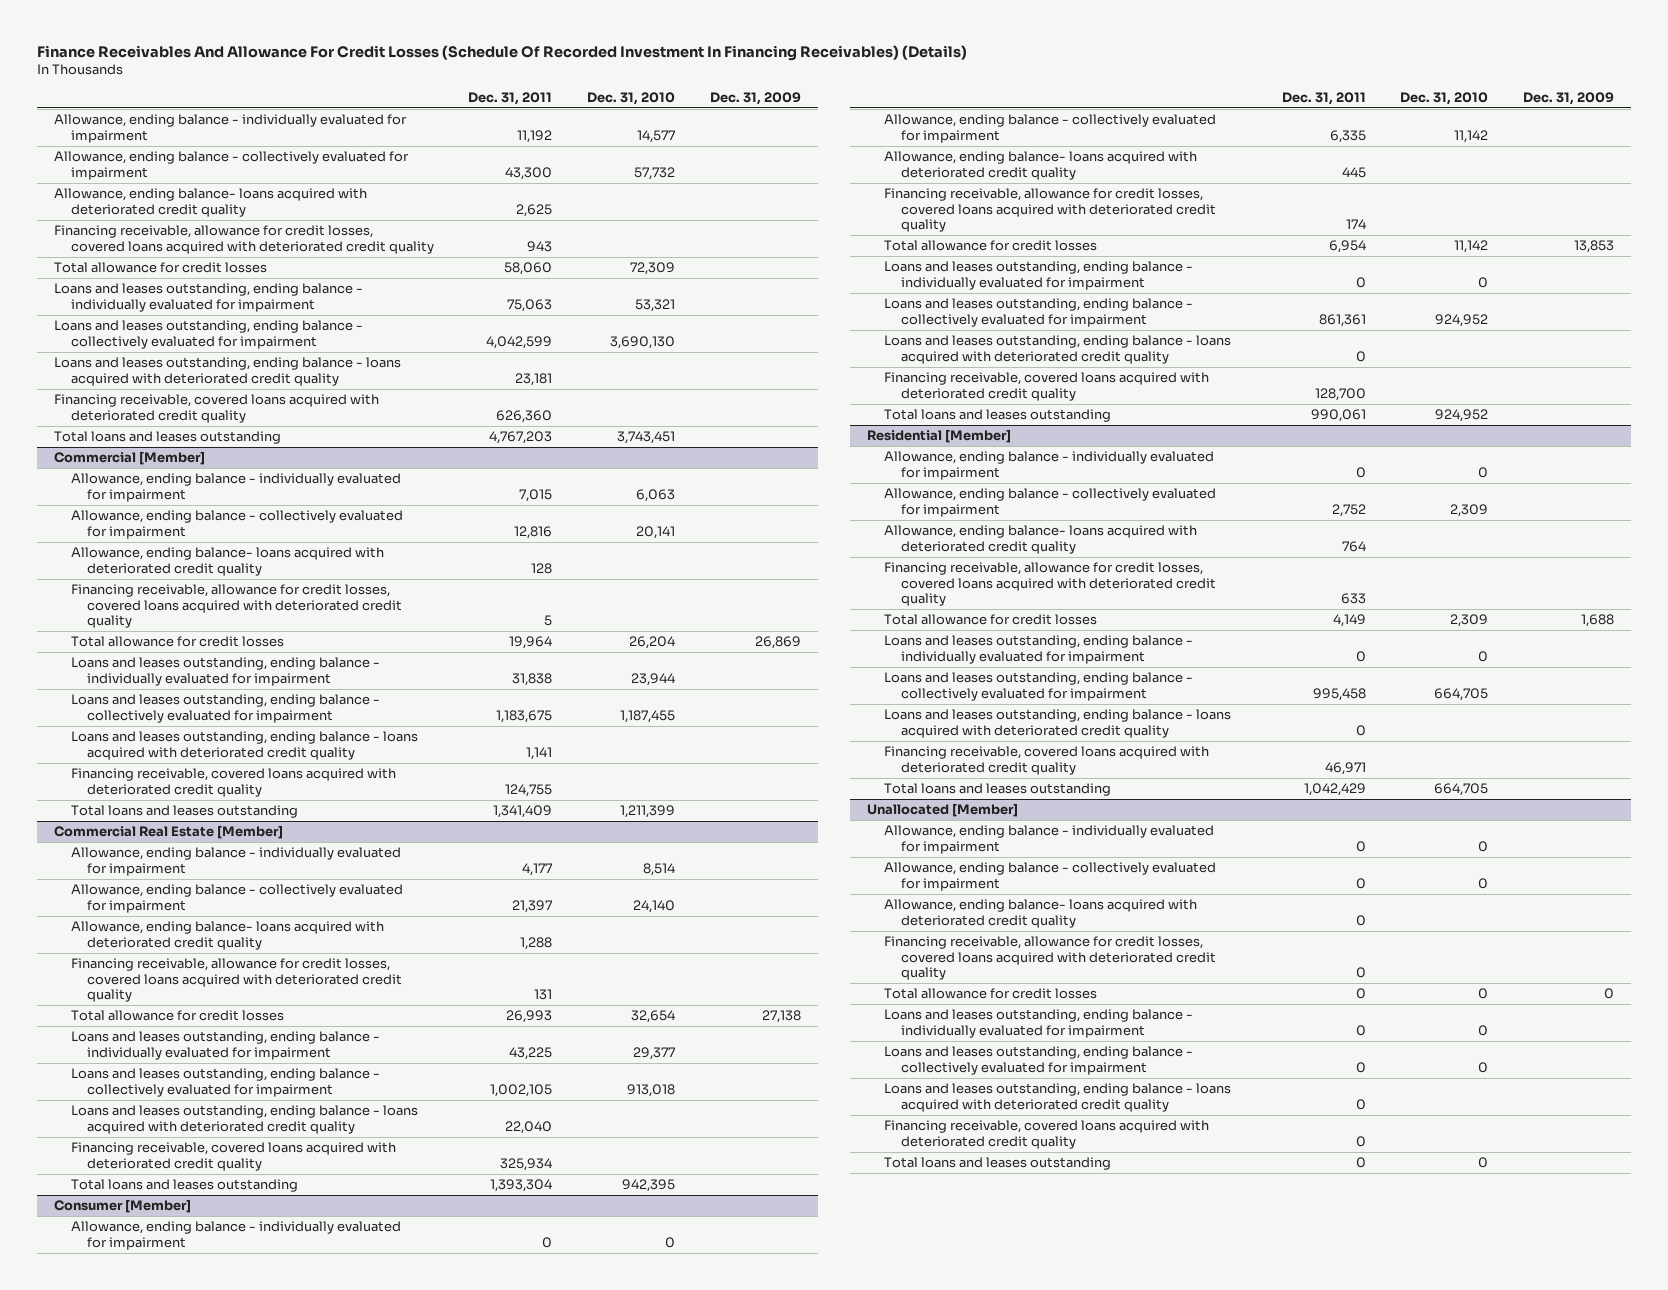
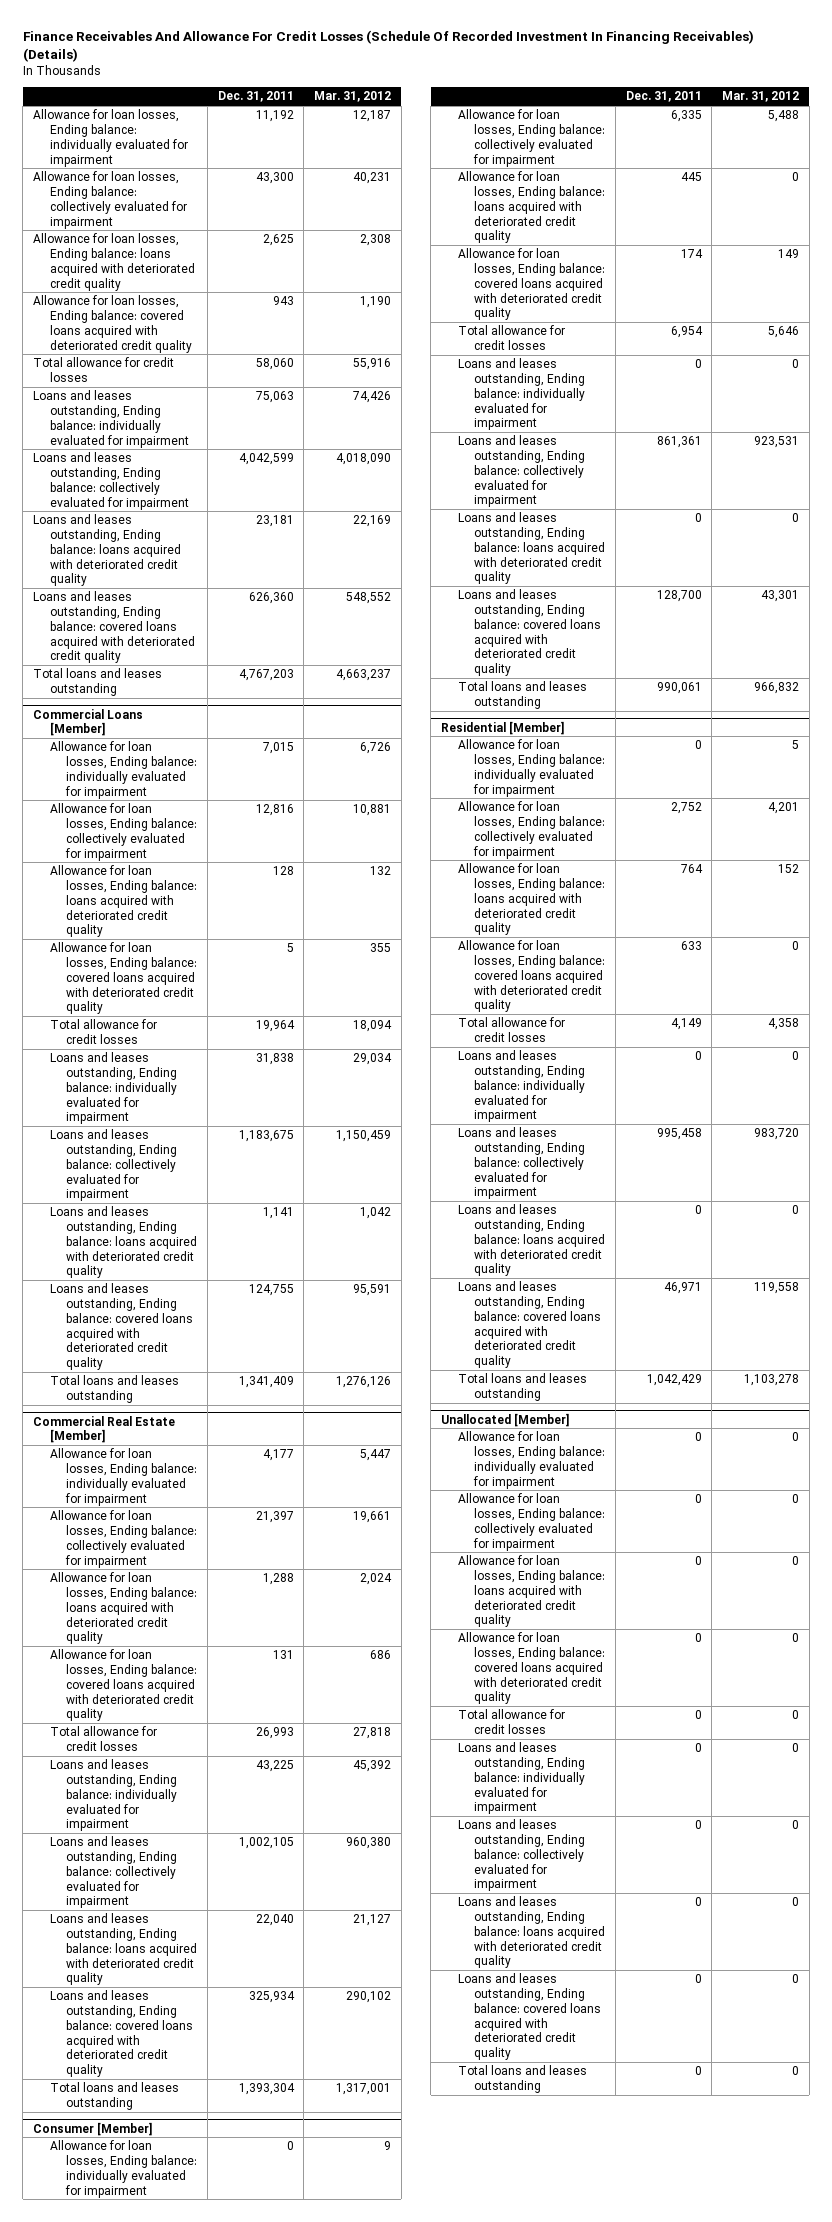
- | Dec. 31, 2011 | Dec. 31, 2010 | Dec. 31, 2009
+ | Dec. 31, 2011 | Mar. 31, 2012
- Allowance, ending balance - individually evaluated for impairment | 11,192 | 14,577 |
- Allowance, ending balance - collectively evaluated for impairment | 43,300 | 57,732 |
- Allowance, ending balance- loans acquired with deteriorated credit quality | 2,625 | |
- Financing receivable, allowance for credit losses, covered loans acquired with deteriorated credit quality | 943 | |
+ Allowance for loan losses, Ending balance: individually evaluated for impairment | 11,192 | 12,187
+ Allowance for loan losses, Ending balance: collectively evaluated for impairment | 43,300 | 40,231
+ Allowance for loan losses, Ending balance: loans acquired with deteriorated credit quality | 2,625 | 2,308
+ Allowance for loan losses, Ending balance: covered loans acquired with deteriorated credit quality | 943 | 1,190
- Loans and leases outstanding, ending balance - individually evaluated for impairment | 75,063 | 53,321 |
- Loans and leases outstanding, ending balance - collectively evaluated for impairment | 4,042,599 | 3,690,130 |
- Loans and leases outstanding, ending balance - loans acquired with deteriorated credit quality | 23,181 | |
- Financing receivable, covered loans acquired with deteriorated credit quality | 626,360 | |
+ Loans and leases outstanding, Ending balance: individually evaluated for impairment | 75,063 | 74,426
+ Loans and leases outstanding, Ending balance: collectively evaluated for impairment | 4,042,599 | 4,018,090
+ Loans and leases outstanding, Ending balance: loans acquired with deteriorated credit quality | 23,181 | 22,169
+ Loans and leases outstanding, Ending balance: covered loans acquired with deteriorated credit quality | 626,360 | 548,552
- Commercial [Member]
- Allowance, ending balance - individually evaluated for impairment | 7,015 | 6,063 |
- Allowance, ending balance - collectively evaluated for impairment | 12,816 | 20,141 |
- Allowance, ending balance- loans acquired with deteriorated credit quality | 128 | |
- Financing receivable, allowance for credit losses, covered loans acquired with deteriorated credit quality | 5 | |
+ Commercial Loans [Member]
+ Allowance for loan losses, Ending balance: individually evaluated for impairment | 7,015 | 6,726
+ Allowance for loan losses, Ending balance: collectively evaluated for impairment | 12,816 | 10,881
+ Allowance for loan losses, Ending balance: loans acquired with deteriorated credit quality | 128 | 132
+ Allowance for loan losses, Ending balance: covered loans acquired with deteriorated credit quality | 5 | 355
- Loans and leases outstanding, ending balance - individually evaluated for impairment | 31,838 | 23,944 |
- Loans and leases outstanding, ending balance - collectively evaluated for impairment | 1,183,675 | 1,187,455 |
- Loans and leases outstanding, ending balance - loans acquired with deteriorated credit quality | 1,141 | |
- Financing receivable, covered loans acquired with deteriorated credit quality | 124,755 | |
+ Loans and leases outstanding, Ending balance: individually evaluated for impairment | 31,838 | 29,034
+ Loans and leases outstanding, Ending balance: collectively evaluated for impairment | 1,183,675 | 1,150,459
+ Loans and leases outstanding, Ending balance: loans acquired with deteriorated credit quality | 1,141 | 1,042
+ Loans and leases outstanding, Ending balance: covered loans acquired with deteriorated credit quality | 124,755 | 95,591
@ Commercial Real Estate [Member]
- Allowance, ending balance - individually evaluated for impairment | 4,177 | 8,514 |
- Allowance, ending balance - collectively evaluated for impairment | 21,397 | 24,140 |
- Allowance, ending balance- loans acquired with deteriorated credit quality | 1,288 | |
- Financing receivable, allowance for credit losses, covered loans acquired with deteriorated credit quality | 131 | |
+ Allowance for loan losses, Ending balance: individually evaluated for impairment | 4,177 | 5,447
+ Allowance for loan losses, Ending balance: collectively evaluated for impairment | 21,397 | 19,661
+ Allowance for loan losses, Ending balance: loans acquired with deteriorated credit quality | 1,288 | 2,024
+ Allowance for loan losses, Ending balance: covered loans acquired with deteriorated credit quality | 131 | 686
- Loans and leases outstanding, ending balance - individually evaluated for impairment | 43,225 | 29,377 |
- Loans and leases outstanding, ending balance - collectively evaluated for impairment | 1,002,105 | 913,018 |
- Loans and leases outstanding, ending balance - loans acquired with deteriorated credit quality | 22,040 | |
- Financing receivable, covered loans acquired with deteriorated credit quality | 325,934 | |
+ Loans and leases outstanding, Ending balance: individually evaluated for impairment | 43,225 | 45,392
+ Loans and leases outstanding, Ending balance: collectively evaluated for impairment | 1,002,105 | 960,380
+ Loans and leases outstanding, Ending balance: loans acquired with deteriorated credit quality | 22,040 | 21,127
+ Loans and leases outstanding, Ending balance: covered loans acquired with deteriorated credit quality | 325,934 | 290,102
@ Consumer [Member]
- Allowance, ending balance - individually evaluated for impairment | 0 | 0 |
- Allowance, ending balance - collectively evaluated for impairment | 6,335 | 11,142 |
- Allowance, ending balance- loans acquired with deteriorated credit quality | 445 | |
- Financing receivable, allowance for credit losses, covered loans acquired with deteriorated credit quality | 174 | |
+ Allowance for loan losses, Ending balance: individually evaluated for impairment | 0 | 9
+ Allowance for loan losses, Ending balance: collectively evaluated for impairment | 6,335 | 5,488
+ Allowance for loan losses, Ending balance: loans acquired with deteriorated credit quality | 445 | 0
+ Allowance for loan losses, Ending balance: covered loans acquired with deteriorated credit quality | 174 | 149
- Loans and leases outstanding, ending balance - individually evaluated for impairment | 0 | 0 |
- Loans and leases outstanding, ending balance - collectively evaluated for impairment | 861,361 | 924,952 |
- Loans and leases outstanding, ending balance - loans acquired with deteriorated credit quality | 0 | |
- Financing receivable, covered loans acquired with deteriorated credit quality | 128,700 | |
+ Loans and leases outstanding, Ending balance: individually evaluated for impairment | 0 | 0
+ Loans and leases outstanding, Ending balance: collectively evaluated for impairment | 861,361 | 923,531
+ Loans and leases outstanding, Ending balance: loans acquired with deteriorated credit quality | 0 | 0
+ Loans and leases outstanding, Ending balance: covered loans acquired with deteriorated credit quality | 128,700 | 43,301
@ Residential [Member]
- Allowance, ending balance - individually evaluated for impairment | 0 | 0 |
- Allowance, ending balance - collectively evaluated for impairment | 2,752 | 2,309 |
- Allowance, ending balance- loans acquired with deteriorated credit quality | 764 | |
- Financing receivable, allowance for credit losses, covered loans acquired with deteriorated credit quality | 633 | |
+ Allowance for loan losses, Ending balance: individually evaluated for impairment | 0 | 5
+ Allowance for loan losses, Ending balance: collectively evaluated for impairment | 2,752 | 4,201
+ Allowance for loan losses, Ending balance: loans acquired with deteriorated credit quality | 764 | 152
+ Allowance for loan losses, Ending balance: covered loans acquired with deteriorated credit quality | 633 | 0
- Loans and leases outstanding, ending balance - individually evaluated for impairment | 0 | 0 |
- Loans and leases outstanding, ending balance - collectively evaluated for impairment | 995,458 | 664,705 |
- Loans and leases outstanding, ending balance - loans acquired with deteriorated credit quality | 0 | |
- Financing receivable, covered loans acquired with deteriorated credit quality | 46,971 | |
+ Loans and leases outstanding, Ending balance: individually evaluated for impairment | 0 | 0
+ Loans and leases outstanding, Ending balance: collectively evaluated for impairment | 995,458 | 983,720
+ Loans and leases outstanding, Ending balance: loans acquired with deteriorated credit quality | 0 | 0
+ Loans and leases outstanding, Ending balance: covered loans acquired with deteriorated credit quality | 46,971 | 119,558
@ Unallocated [Member]
- Allowance, ending balance - individually evaluated for impairment | 0 | 0 |
- Allowance, ending balance - collectively evaluated for impairment | 0 | 0 |
- Allowance, ending balance- loans acquired with deteriorated credit quality | 0 | |
- Financing receivable, allowance for credit losses, covered loans acquired with deteriorated credit quality | 0 | |
+ Allowance for loan losses, Ending balance: individually evaluated for impairment | 0 | 0
+ Allowance for loan losses, Ending balance: collectively evaluated for impairment | 0 | 0
+ Allowance for loan losses, Ending balance: loans acquired with deteriorated credit quality | 0 | 0
+ Allowance for loan losses, Ending balance: covered loans acquired with deteriorated credit quality | 0 | 0
- Loans and leases outstanding, ending balance - individually evaluated for impairment | 0 | 0 |
- Loans and leases outstanding, ending balance - collectively evaluated for impairment | 0 | 0 |
- Loans and leases outstanding, ending balance - loans acquired with deteriorated credit quality | 0 | |
- Financing receivable, covered loans acquired with deteriorated credit quality | 0 | |
+ Loans and leases outstanding, Ending balance: individually evaluated for impairment | 0 | 0
+ Loans and leases outstanding, Ending balance: collectively evaluated for impairment | 0 | 0
+ Loans and leases outstanding, Ending balance: loans acquired with deteriorated credit quality | 0 | 0
+ Loans and leases outstanding, Ending balance: covered loans acquired with deteriorated credit quality | 0 | 0

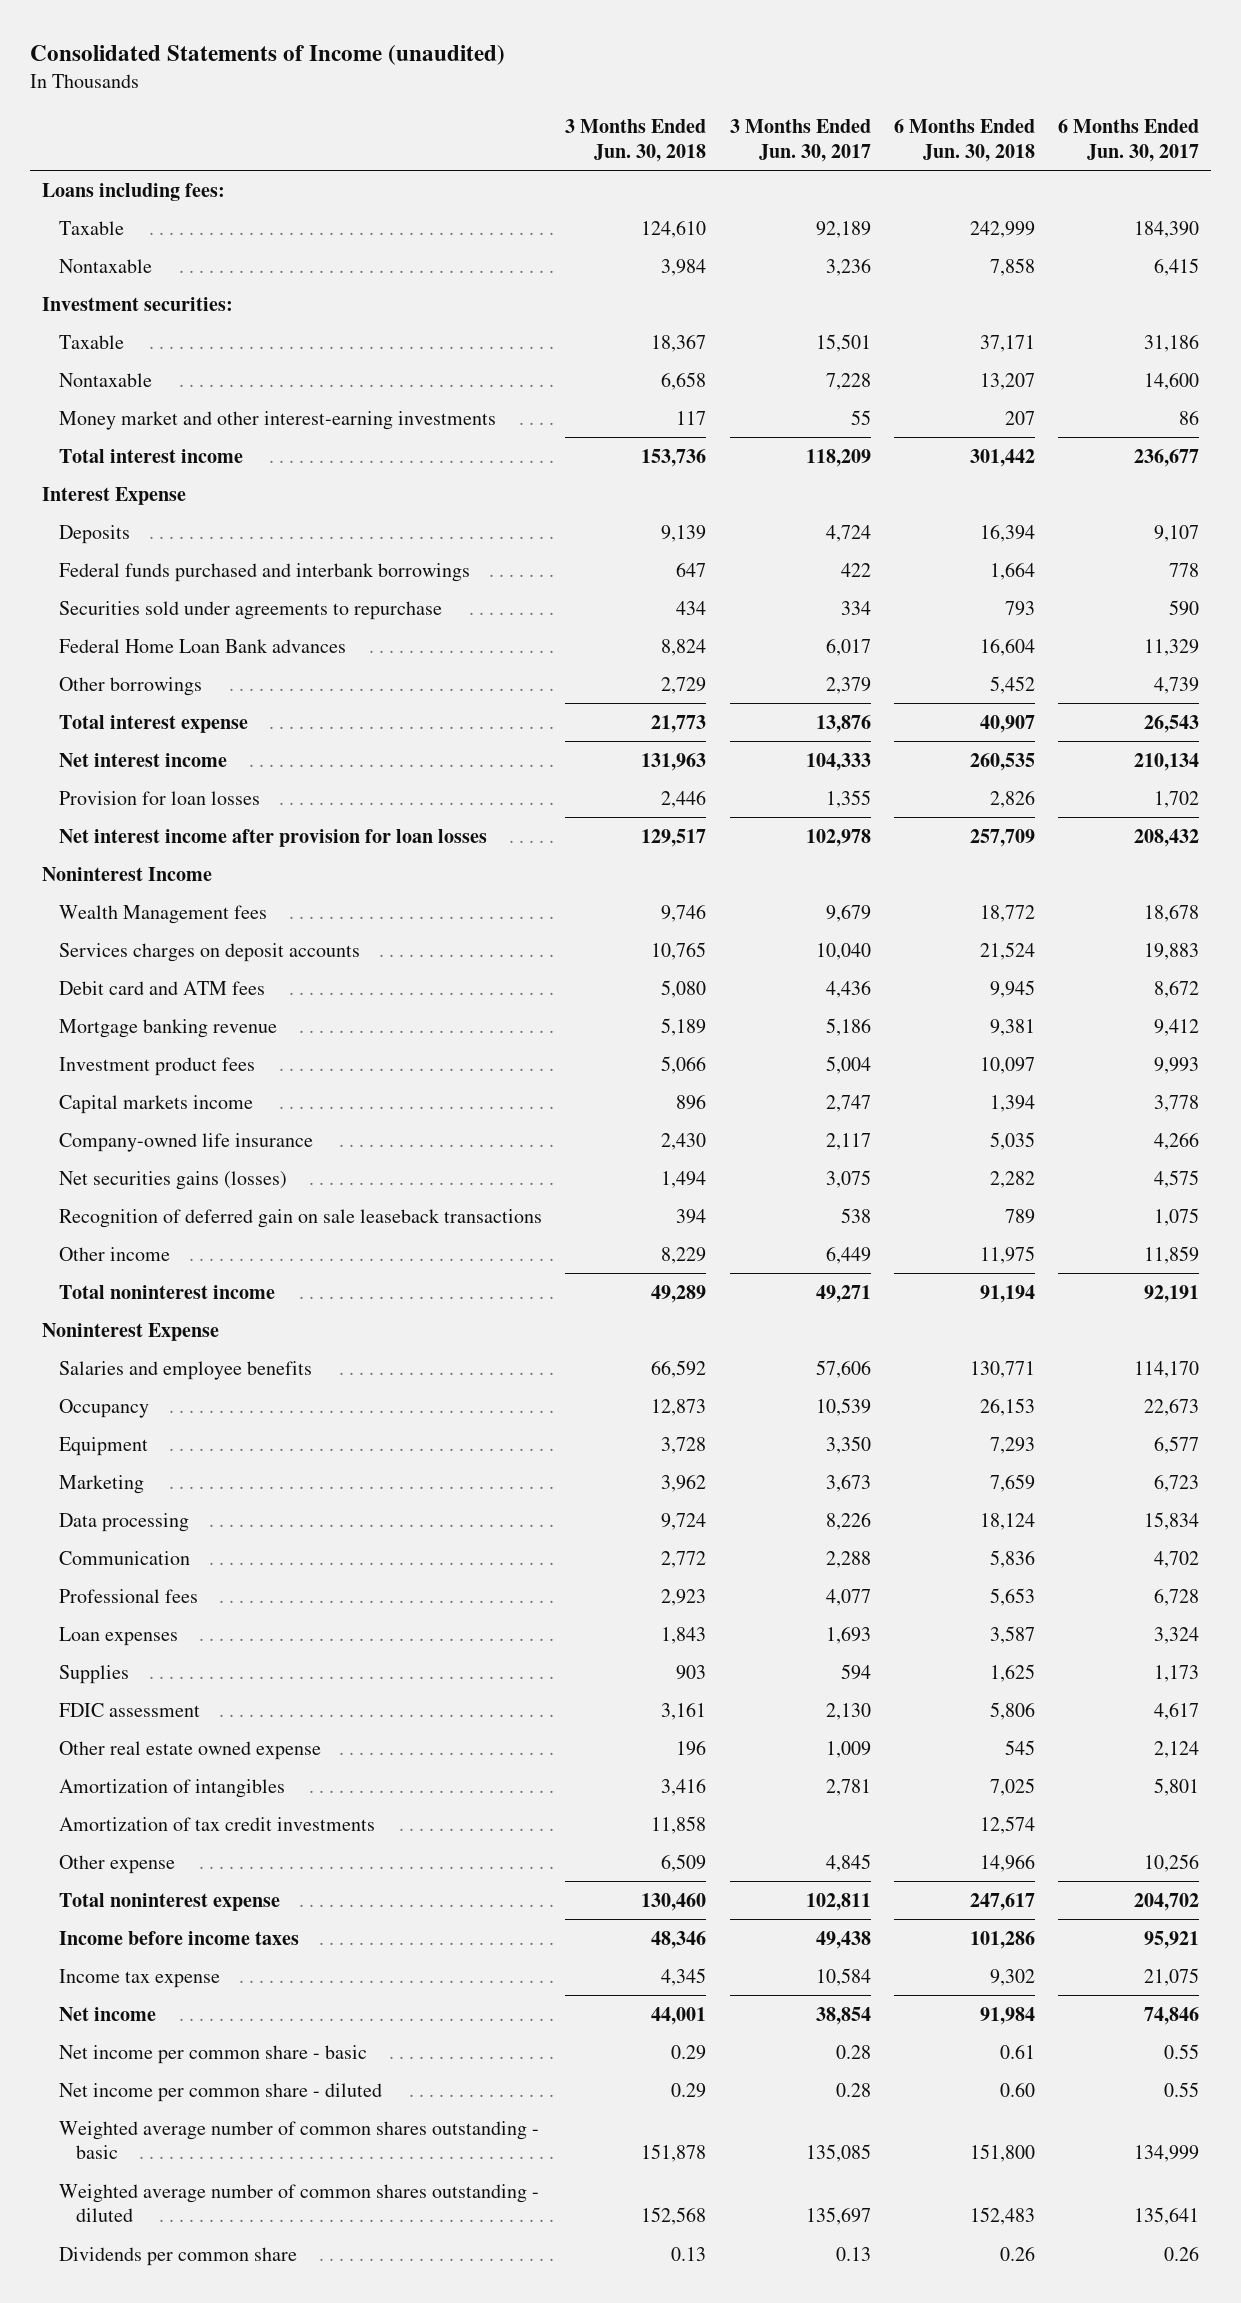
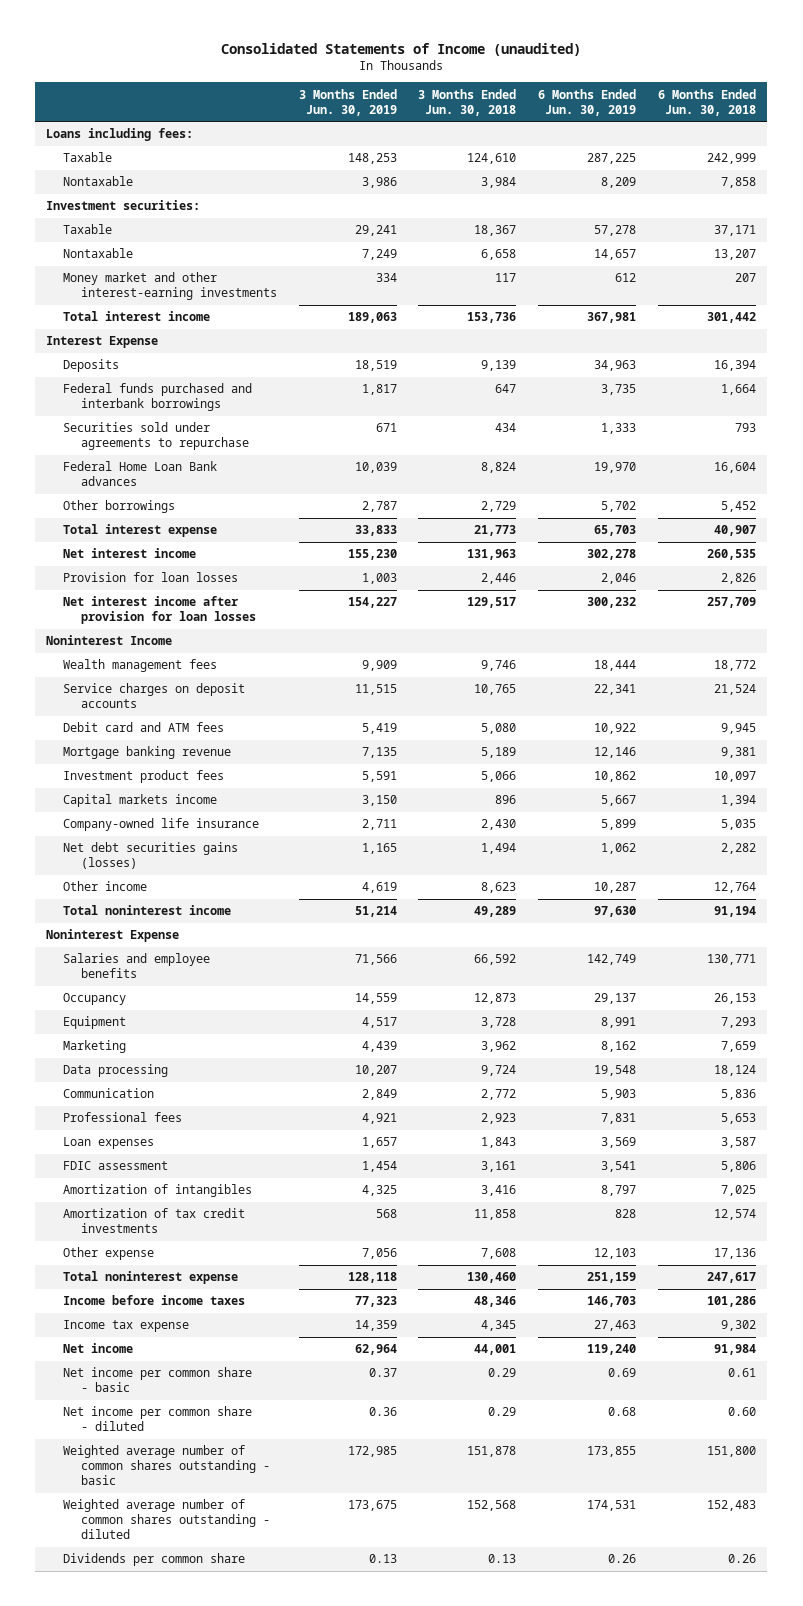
- | 3 Months Ended Jun. 30, 2018 | 3 Months Ended Jun. 30, 2017 | 6 Months Ended Jun. 30, 2018 | 6 Months Ended Jun. 30, 2017
+ | 3 Months Ended Jun. 30, 2019 | 3 Months Ended Jun. 30, 2018 | 6 Months Ended Jun. 30, 2019 | 6 Months Ended Jun. 30, 2018
- Wealth Management fees | 9,746 | 9,679 | 18,772 | 18,678
- Services charges on deposit accounts | 10,765 | 10,040 | 21,524 | 19,883
+ Wealth management fees | 9,909 | 9,746 | 18,444 | 18,772
+ Service charges on deposit accounts | 11,515 | 10,765 | 22,341 | 21,524
- Net securities gains (losses) | 1,494 | 3,075 | 2,282 | 4,575
- Recognition of deferred gain on sale leaseback transactions | 394 | 538 | 789 | 1,075
- Other income | 8,229 | 6,449 | 11,975 | 11,859
+ Net debt securities gains (losses) | 1,165 | 1,494 | 1,062 | 2,282
+ Other income | 4,619 | 8,623 | 10,287 | 12,764
- Supplies | 903 | 594 | 1,625 | 1,173
- Other real estate owned expense | 196 | 1,009 | 545 | 2,124
- Other expense | 6,509 | 4,845 | 14,966 | 10,256
+ Other expense | 7,056 | 7,608 | 12,103 | 17,136

